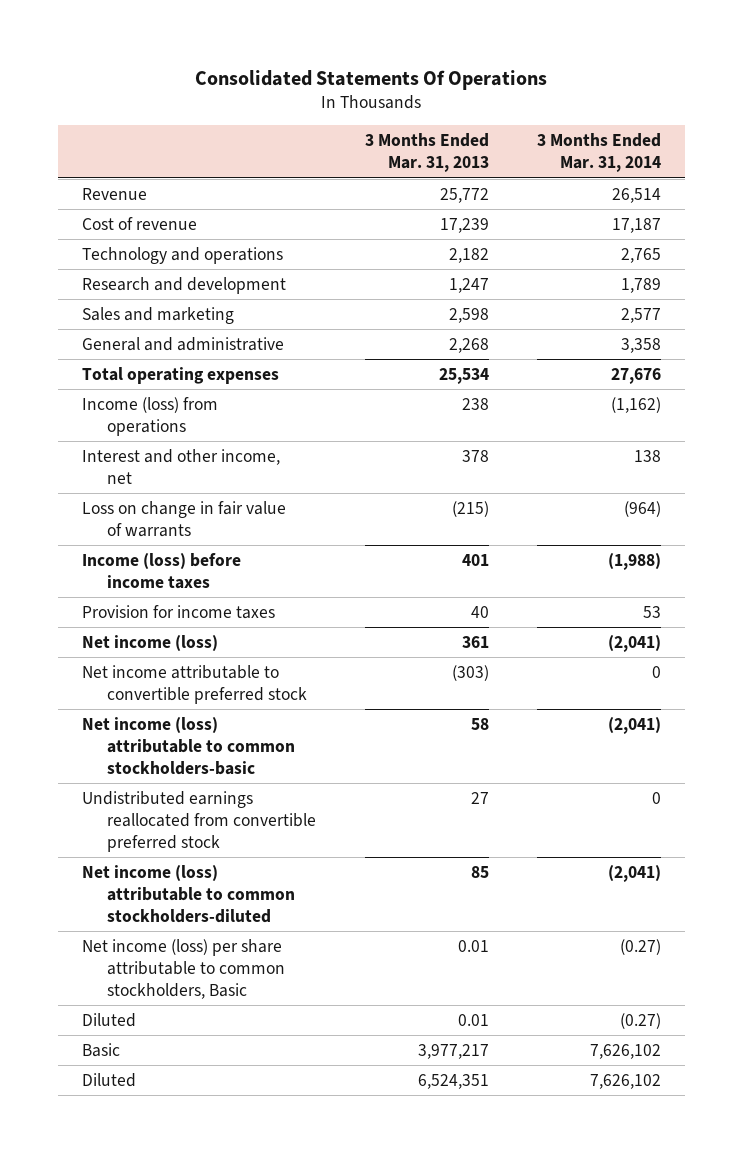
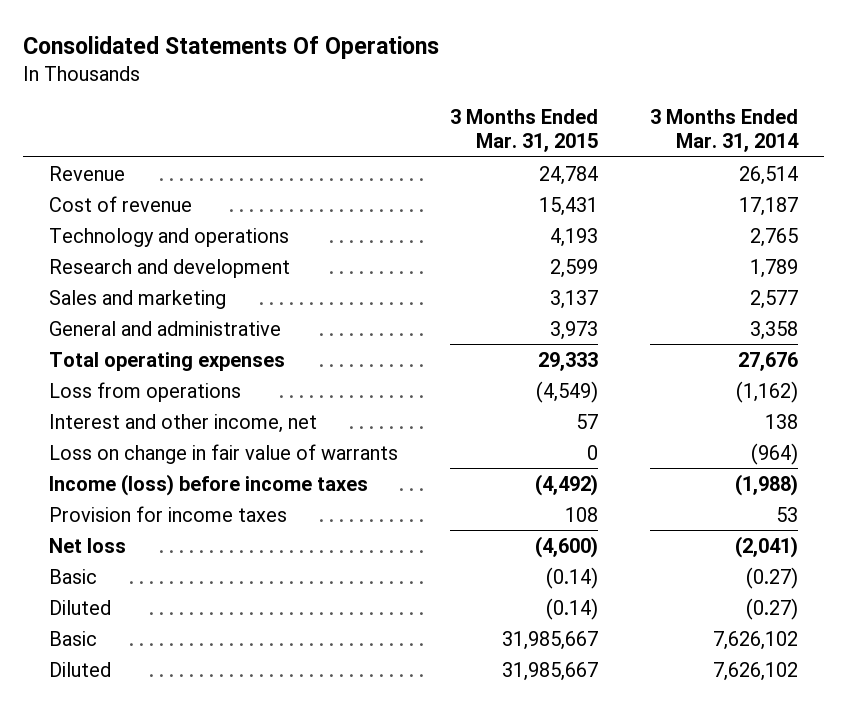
- | 3 Months Ended Mar. 31, 2013 | 3 Months Ended Mar. 31, 2014
+ | 3 Months Ended Mar. 31, 2015 | 3 Months Ended Mar. 31, 2014
- Income (loss) from operations | 238 | (1,162)
+ Loss from operations | (4,549) | (1,162)
- Net income (loss) | 361 | (2,041)
- Net income attributable to convertible preferred stock | (303) | 0
- Net income (loss) attributable to common stockholders-basic | 58 | (2,041)
- Undistributed earnings reallocated from convertible preferred stock | 27 | 0
- Net income (loss) attributable to common stockholders-diluted | 85 | (2,041)
- Net income (loss) per share attributable to common stockholders, Basic | 0.01 | (0.27)
+ Net loss | (4,600) | (2,041)
+ Basic | (0.14) | (0.27)

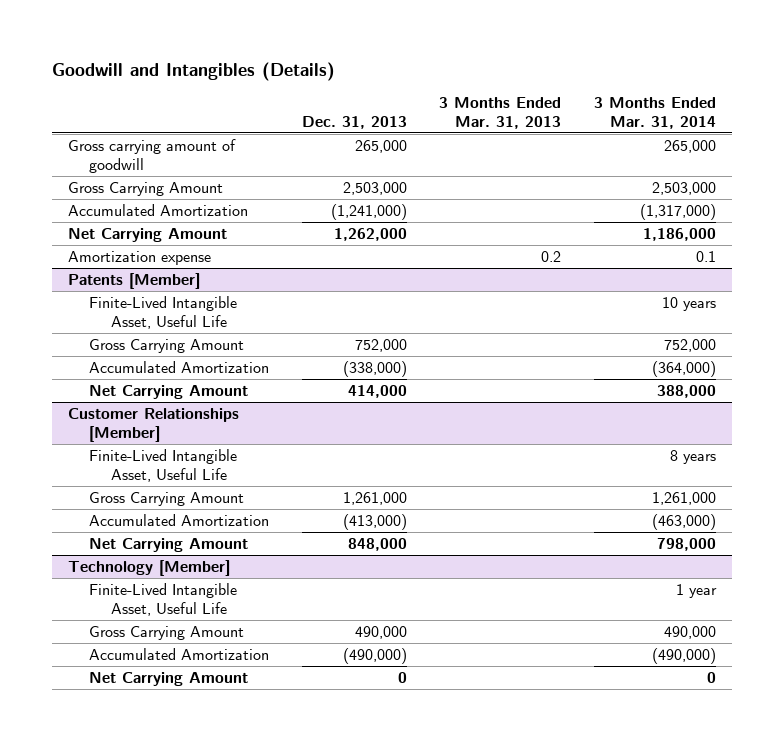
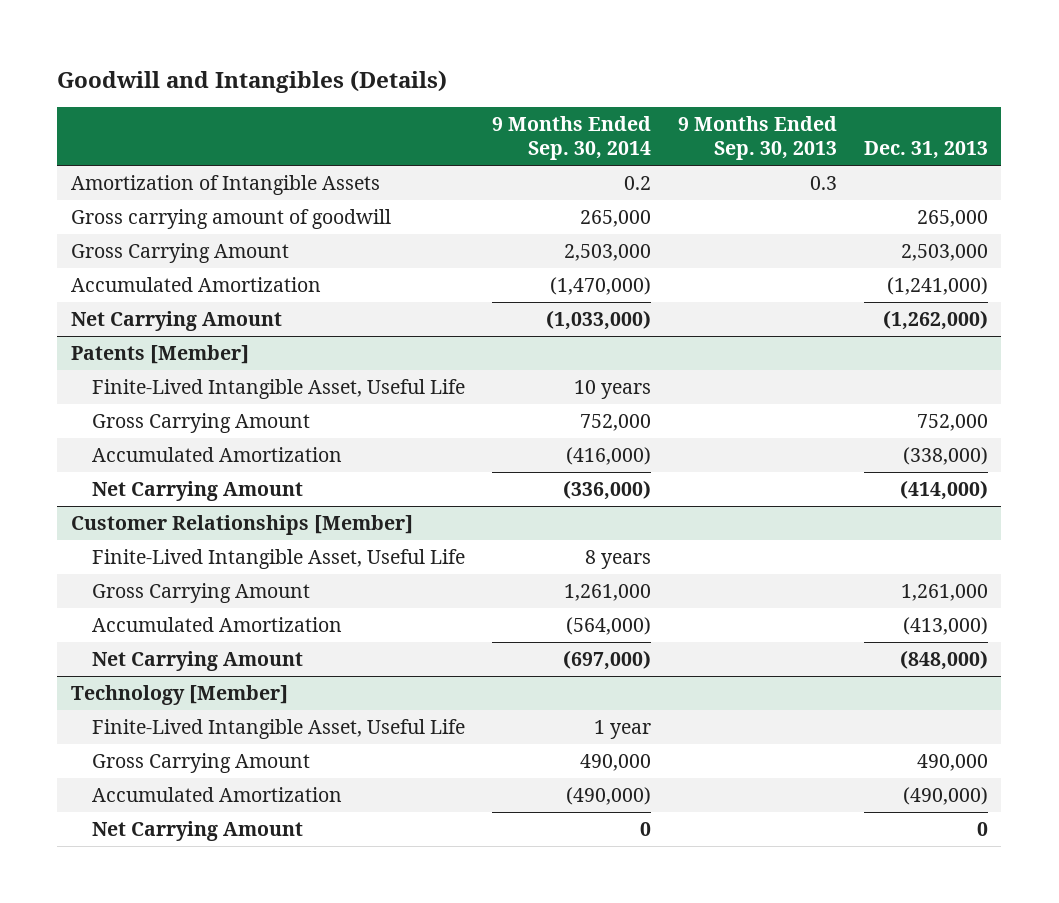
- | Dec. 31, 2013 | 3 Months Ended Mar. 31, 2013 | 3 Months Ended Mar. 31, 2014
+ | 9 Months Ended Sep. 30, 2014 | 9 Months Ended Sep. 30, 2013 | Dec. 31, 2013
+ Amortization of Intangible Assets | 0.2 | 0.3 |
- Net Carrying Amount | 1,262,000 | | 1,186,000
- Amortization expense | | 0.2 | 0.1
+ Net Carrying Amount | (1,033,000) | | (1,262,000)
@ Patents [Member]
- Net Carrying Amount | 414,000 | | 388,000
+ Net Carrying Amount | (336,000) | | (414,000)
@ Customer Relationships [Member]
- Net Carrying Amount | 848,000 | | 798,000
+ Net Carrying Amount | (697,000) | | (848,000)

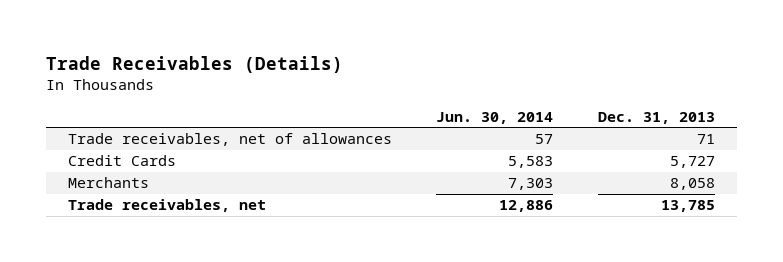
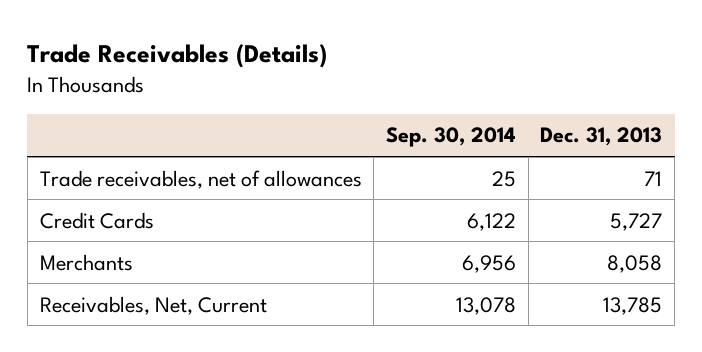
- | Jun. 30, 2014 | Dec. 31, 2013
+ | Sep. 30, 2014 | Dec. 31, 2013
- Trade receivables, net | 12,886 | 13,785
+ Receivables, Net, Current | 13,078 | 13,785

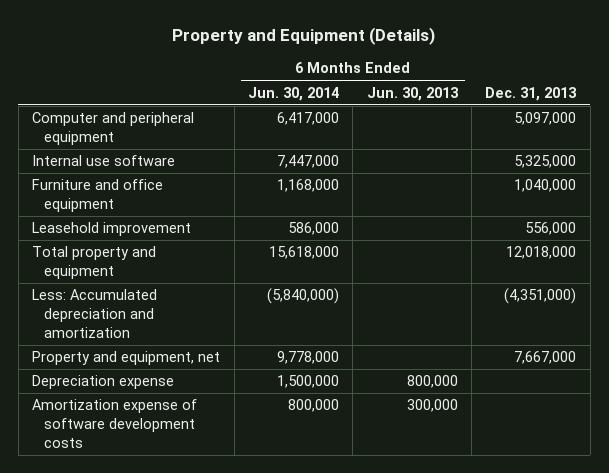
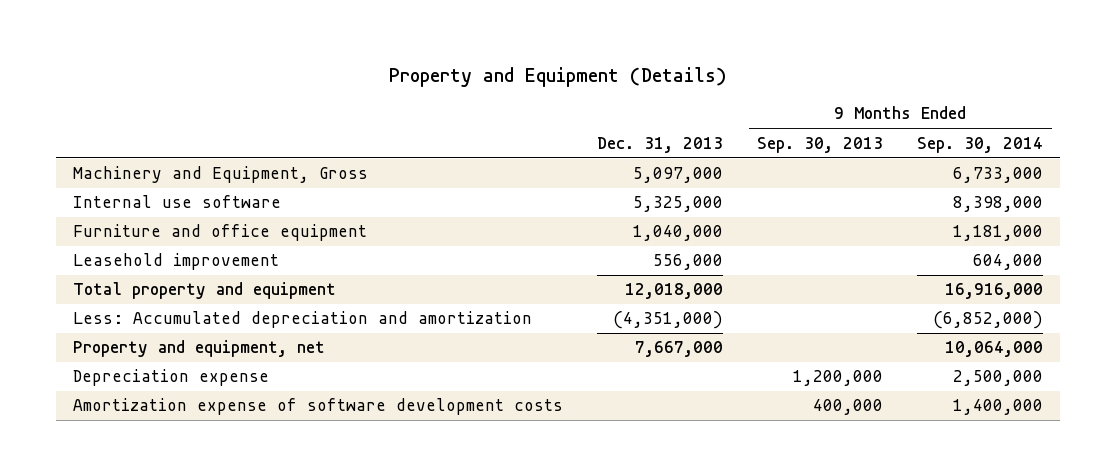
- | 6 Months Ended Jun. 30, 2014 | 6 Months Ended Jun. 30, 2013 | Dec. 31, 2013
+ | Dec. 31, 2013 | 9 Months Ended Sep. 30, 2013 | 9 Months Ended Sep. 30, 2014
- Computer and peripheral equipment | 6,417,000 | | 5,097,000
+ Machinery and Equipment, Gross | 5,097,000 | | 6,733,000

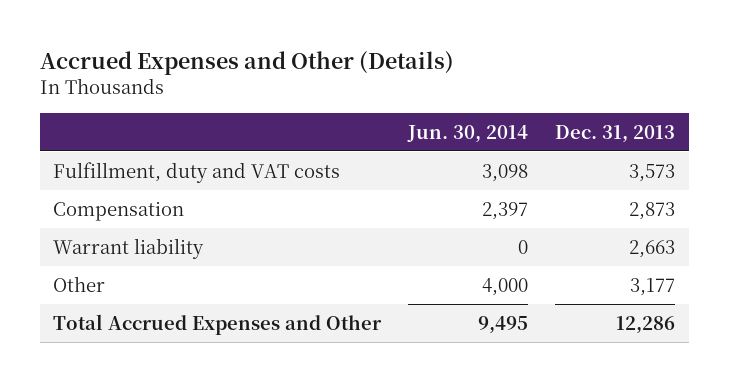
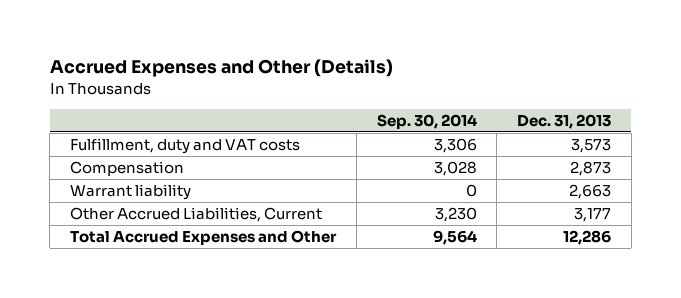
- | Jun. 30, 2014 | Dec. 31, 2013
+ | Sep. 30, 2014 | Dec. 31, 2013
- Other | 4,000 | 3,177
+ Other Accrued Liabilities, Current | 3,230 | 3,177

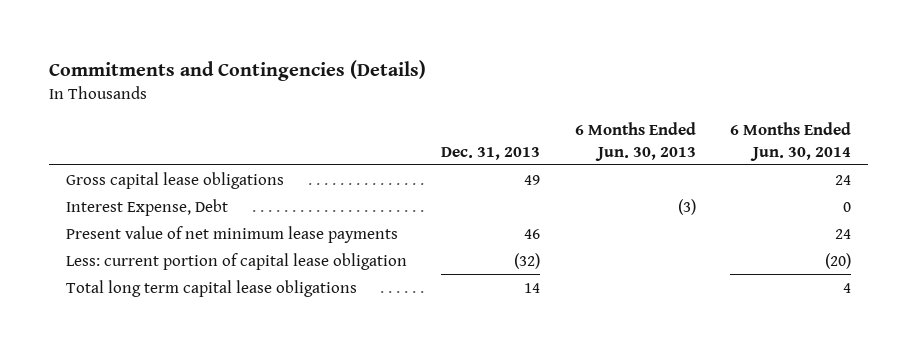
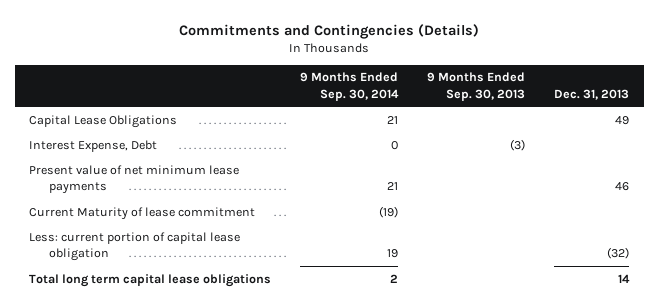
- | Dec. 31, 2013 | 6 Months Ended Jun. 30, 2013 | 6 Months Ended Jun. 30, 2014
+ | 9 Months Ended Sep. 30, 2014 | 9 Months Ended Sep. 30, 2013 | Dec. 31, 2013
- Gross capital lease obligations | 49 | | 24
+ Capital Lease Obligations | 21 | | 49
+ Current Maturity of lease commitment | (19) | |

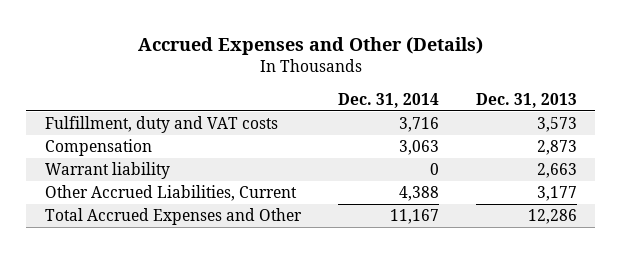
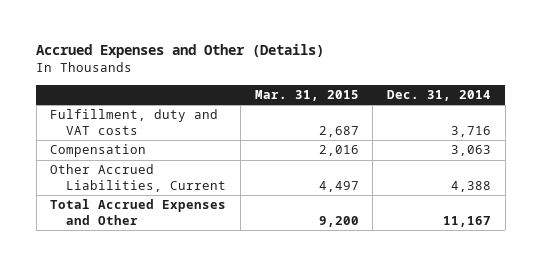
- | Dec. 31, 2014 | Dec. 31, 2013
+ | Mar. 31, 2015 | Dec. 31, 2014
- Warrant liability | 0 | 2,663

